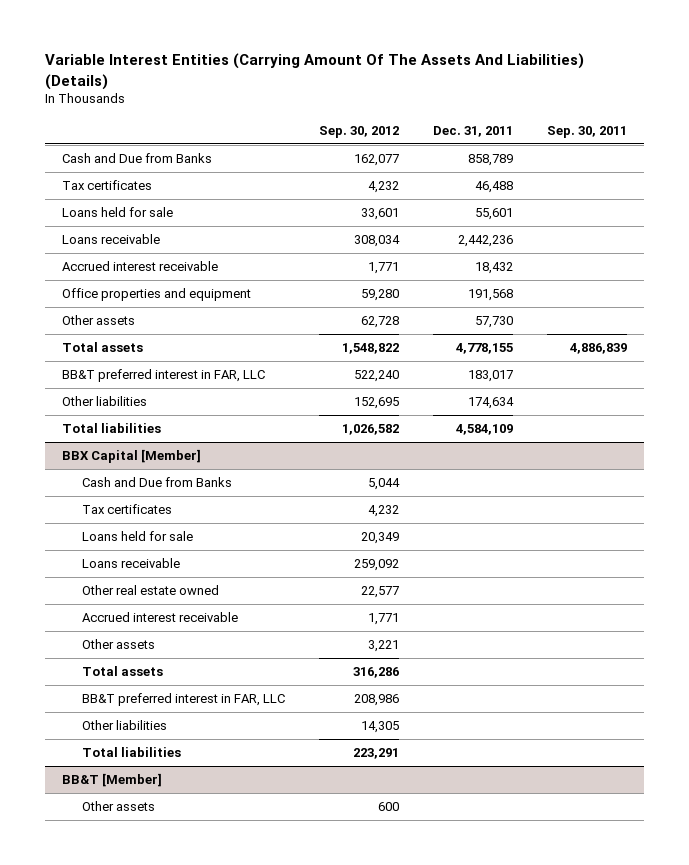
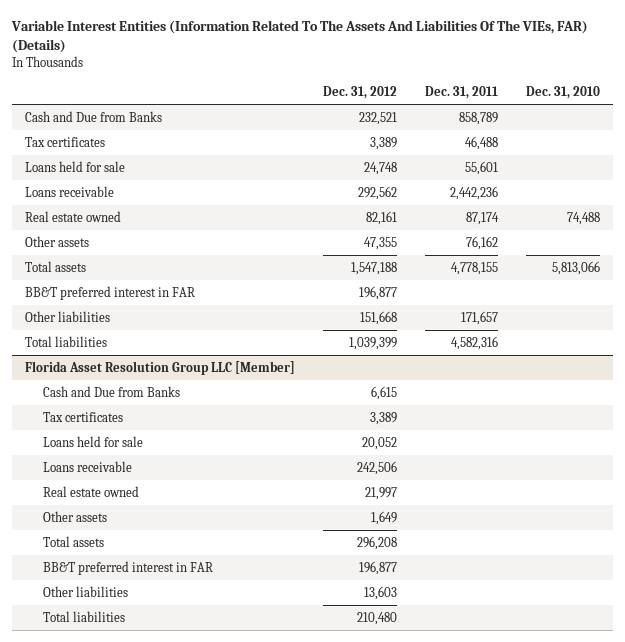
- Variable Interest Entities (Carrying Amount Of The Assets And Liabilities) (Details)
+ Variable Interest Entities (Information Related To The Assets And Liabilities Of The VIEs, FAR) (Details)
- | Sep. 30, 2012 | Dec. 31, 2011 | Sep. 30, 2011
+ | Dec. 31, 2012 | Dec. 31, 2011 | Dec. 31, 2010
- Accrued interest receivable | 1,771 | 18,432 |
- Office properties and equipment | 59,280 | 191,568 |
- Other assets | 62,728 | 57,730 |
+ Real estate owned | 82,161 | 87,174 | 74,488
+ Other assets | 47,355 | 76,162 |
- BB&T preferred interest in FAR, LLC | 522,240 | 183,017 |
- Other liabilities | 152,695 | 174,634 |
- Total liabilities | 1,026,582 | 4,584,109 |
- BBX Capital [Member]
- Cash and Due from Banks | 5,044 | |
- Tax certificates | 4,232 | |
- Loans held for sale | 20,349 | |
- Loans receivable | 259,092 | |
- Other real estate owned | 22,577 | |
- Accrued interest receivable | 1,771 | |
- Other assets | 3,221 | |
- Total assets | 316,286 | |
- BB&T preferred interest in FAR, LLC | 208,986 | |
- Other liabilities | 14,305 | |
- Total liabilities | 223,291 | |
- BB&T [Member]
- Other assets | 600 | |
+ BB&T preferred interest in FAR | 196,877 | |
+ Other liabilities | 151,668 | 171,657 |
+ Total liabilities | 1,039,399 | 4,582,316 |
+ Florida Asset Resolution Group LLC [Member]
+ Cash and Due from Banks | 6,615 | |
+ Tax certificates | 3,389 | |
+ Loans held for sale | 20,052 | |
+ Loans receivable | 242,506 | |
+ Real estate owned | 21,997 | |
+ Other assets | 1,649 | |
+ Total assets | 296,208 | |
+ BB&T preferred interest in FAR | 196,877 | |
+ Other liabilities | 13,603 | |
+ Total liabilities | 210,480 | |

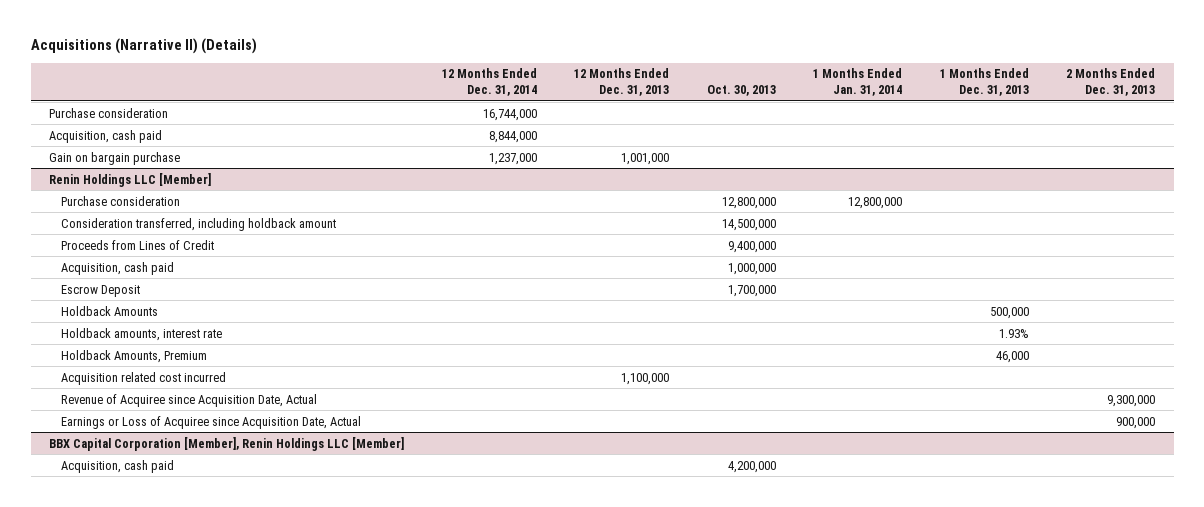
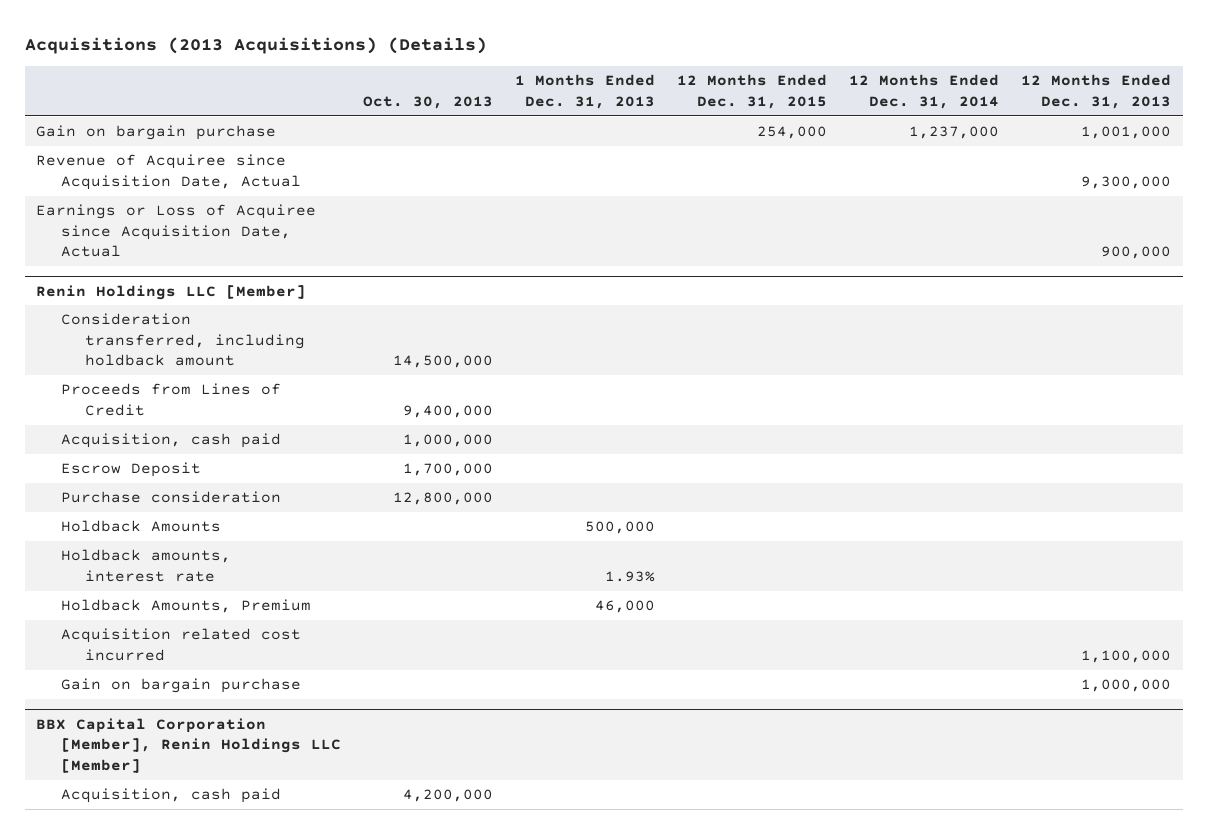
- Acquisitions (Narrative II) (Details)
+ Acquisitions (2013 Acquisitions) (Details)
- | 12 Months Ended Dec. 31, 2014 | 12 Months Ended Dec. 31, 2013 | Oct. 30, 2013 | 1 Months Ended Jan. 31, 2014 | 1 Months Ended Dec. 31, 2013 | 2 Months Ended Dec. 31, 2013
+ | Oct. 30, 2013 | 1 Months Ended Dec. 31, 2013 | 12 Months Ended Dec. 31, 2015 | 12 Months Ended Dec. 31, 2014 | 12 Months Ended Dec. 31, 2013
- Purchase consideration | 16,744,000 | | | | |
- Acquisition, cash paid | 8,844,000 | | | | |
+ Revenue of Acquiree since Acquisition Date, Actual | | | | | 9,300,000
+ Earnings or Loss of Acquiree since Acquisition Date, Actual | | | | | 900,000
@ Renin Holdings LLC [Member]
moved down: Purchase consideration | 12,800,000 | | | |
- Revenue of Acquiree since Acquisition Date, Actual | | | | | | 9,300,000
- Earnings or Loss of Acquiree since Acquisition Date, Actual | | | | | | 900,000
+ Gain on bargain purchase | | | | | 1,000,000

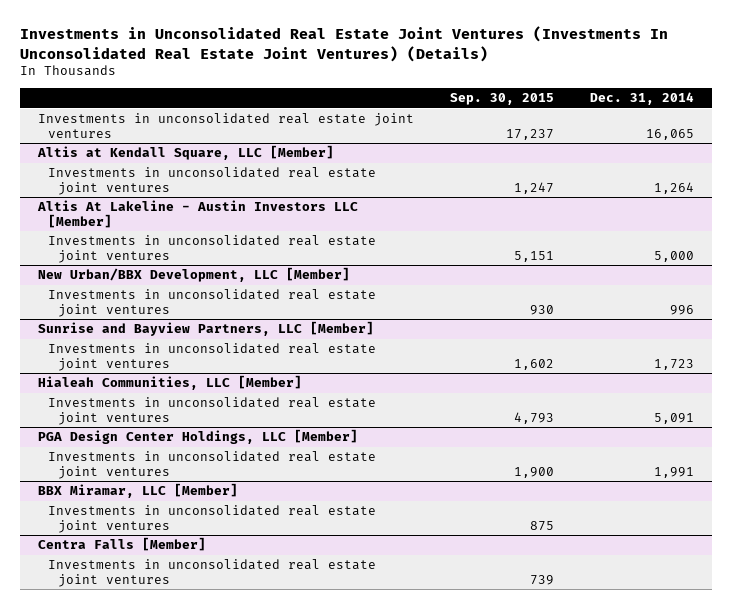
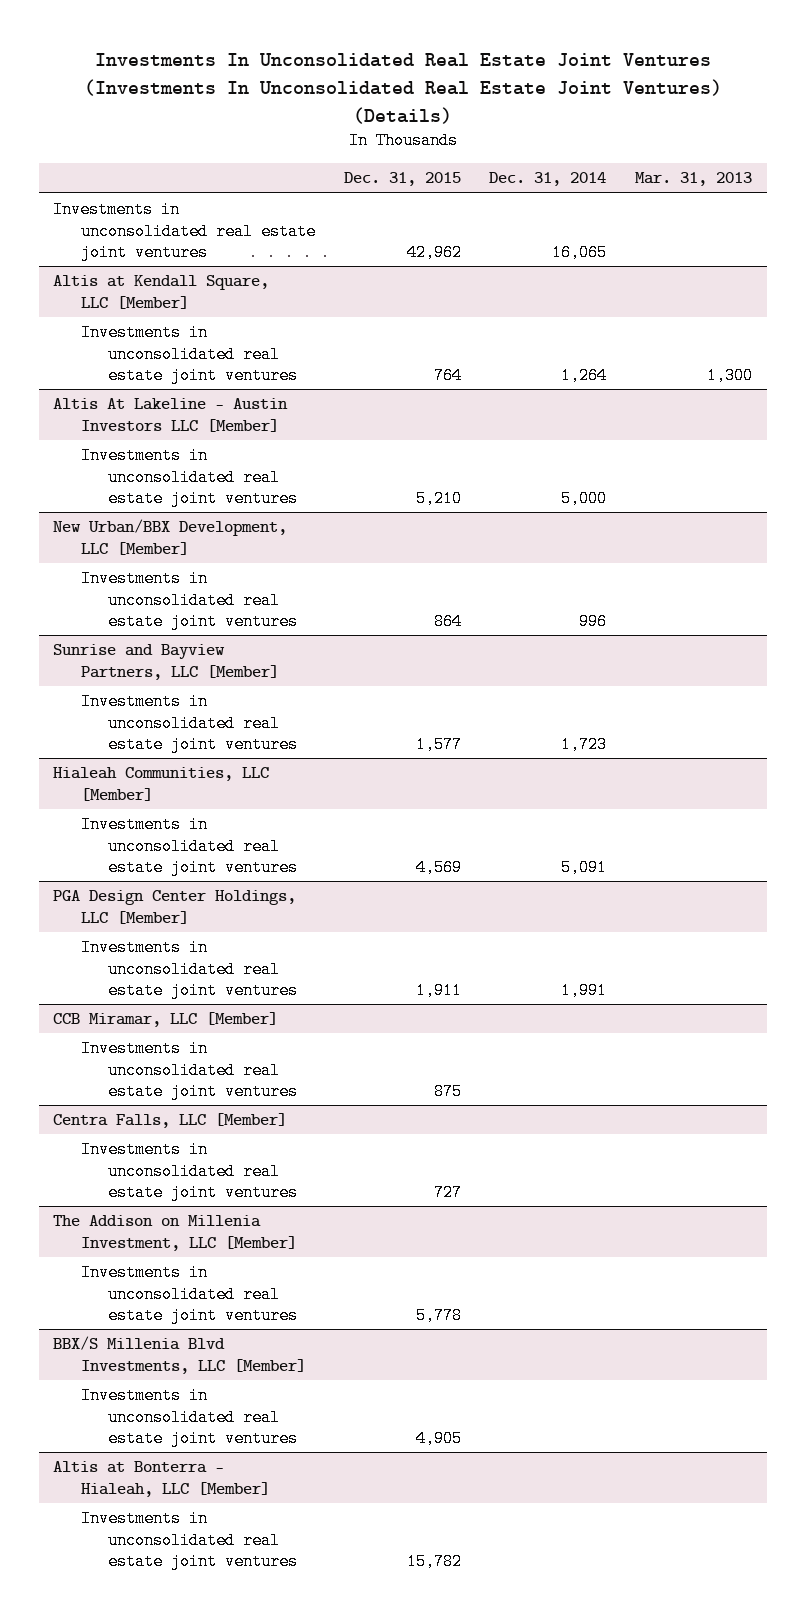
- Investments in Unconsolidated Real Estate Joint Ventures (Investments In Unconsolidated Real Estate Joint Ventures) (Details)
+ Investments In Unconsolidated Real Estate Joint Ventures (Investments In Unconsolidated Real Estate Joint Ventures) (Details)
- | Sep. 30, 2015 | Dec. 31, 2014
+ | Dec. 31, 2015 | Dec. 31, 2014 | Mar. 31, 2013
- BBX Miramar, LLC [Member]
- Investments in unconsolidated real estate joint ventures | 875 |
- Centra Falls [Member]
+ CCB Miramar, LLC [Member]
+ Investments in unconsolidated real estate joint ventures | 875 | |
+ Centra Falls, LLC [Member]
+ The Addison on Millenia Investment, LLC [Member]
+ Investments in unconsolidated real estate joint ventures | 5,778 | |
+ BBX/S Millenia Blvd Investments, LLC [Member]
+ Investments in unconsolidated real estate joint ventures | 4,905 | |
+ Altis at Bonterra - Hialeah, LLC [Member]
+ Investments in unconsolidated real estate joint ventures | 15,782 | |

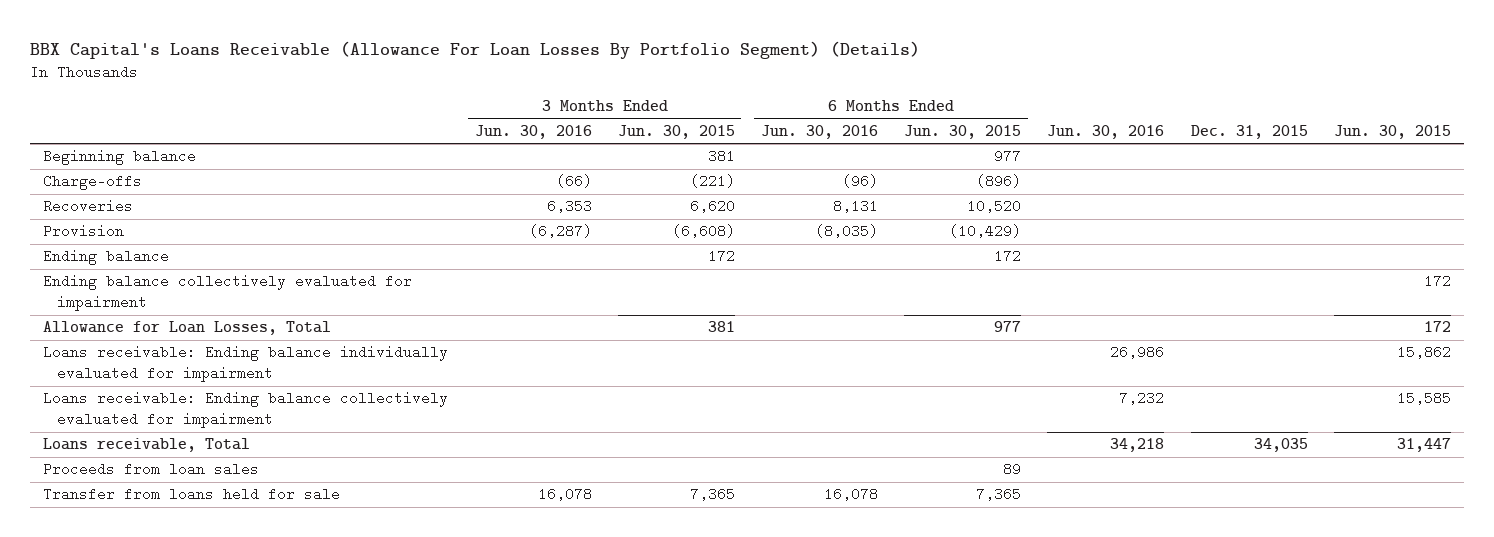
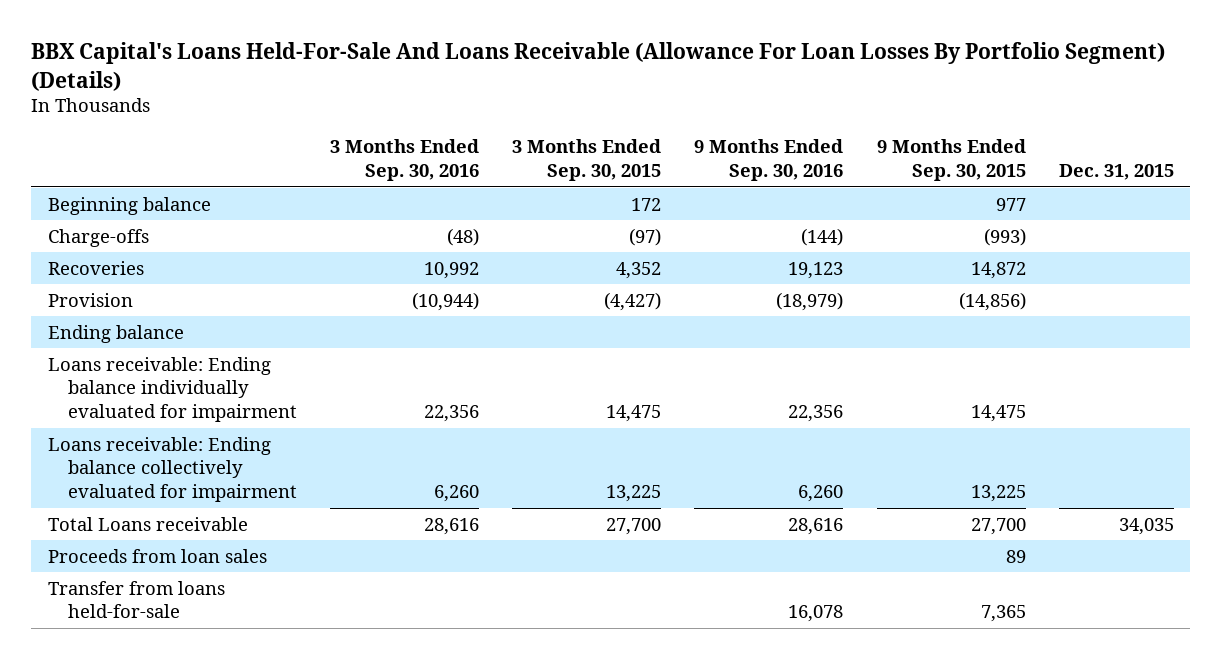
- BBX Capital's Loans Receivable (Allowance For Loan Losses By Portfolio Segment) (Details)
+ BBX Capital's Loans Held-For-Sale And Loans Receivable (Allowance For Loan Losses By Portfolio Segment) (Details)
- | 3 Months Ended Jun. 30, 2016 | 3 Months Ended Jun. 30, 2015 | 6 Months Ended Jun. 30, 2016 | 6 Months Ended Jun. 30, 2015 | Jun. 30, 2016 | Dec. 31, 2015 | Jun. 30, 2015
+ | 3 Months Ended Sep. 30, 2016 | 3 Months Ended Sep. 30, 2015 | 9 Months Ended Sep. 30, 2016 | 9 Months Ended Sep. 30, 2015 | Dec. 31, 2015
- Ending balance collectively evaluated for impairment | | | | | | | 172
- Allowance for Loan Losses, Total | | 381 | | 977 | | | 172
- Loans receivable, Total | | | | | 34,218 | 34,035 | 31,447
+ Total Loans receivable | 28,616 | 27,700 | 28,616 | 27,700 | 34,035
- Transfer from loans held for sale | 16,078 | 7,365 | 16,078 | 7,365 | | |
+ Transfer from loans held-for-sale | | | 16,078 | 7,365 |

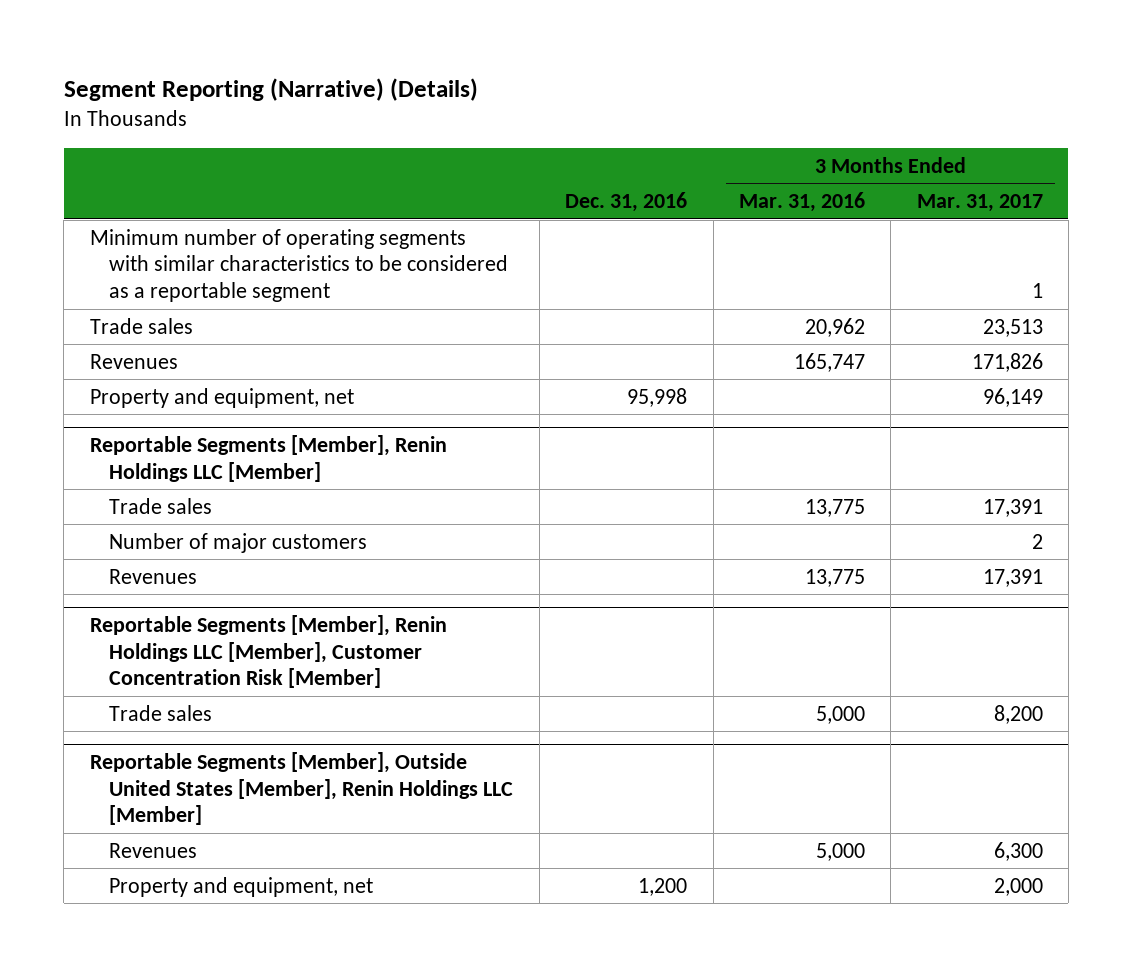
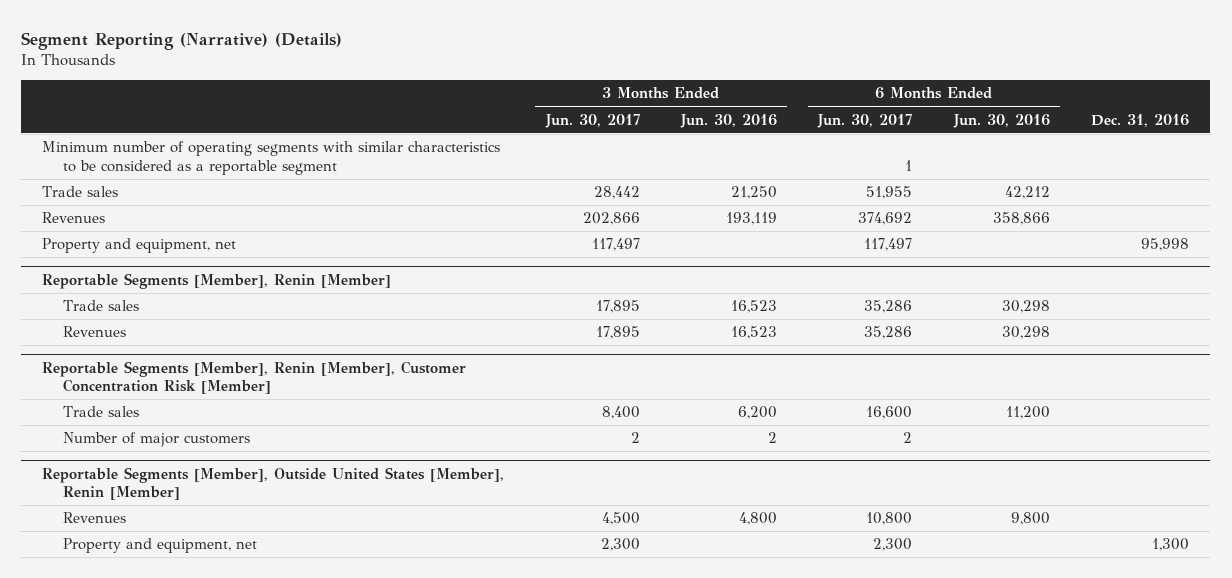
- | Dec. 31, 2016 | 3 Months Ended Mar. 31, 2016 | 3 Months Ended Mar. 31, 2017
+ | 3 Months Ended Jun. 30, 2017 | 3 Months Ended Jun. 30, 2016 | 6 Months Ended Jun. 30, 2017 | 6 Months Ended Jun. 30, 2016 | Dec. 31, 2016
- Reportable Segments [Member], Renin Holdings LLC [Member]
+ Reportable Segments [Member], Renin [Member]
- Number of major customers | | | 2
- Reportable Segments [Member], Renin Holdings LLC [Member], Customer Concentration Risk [Member]
+ Reportable Segments [Member], Renin [Member], Customer Concentration Risk [Member]
- Reportable Segments [Member], Outside United States [Member], Renin Holdings LLC [Member]
+ Number of major customers | 2 | 2 | 2 | |
+ Reportable Segments [Member], Outside United States [Member], Renin [Member]
- Property and equipment, net | 1,200 | | 2,000
+ Property and equipment, net | 2,300 | | 2,300 | | 1,300

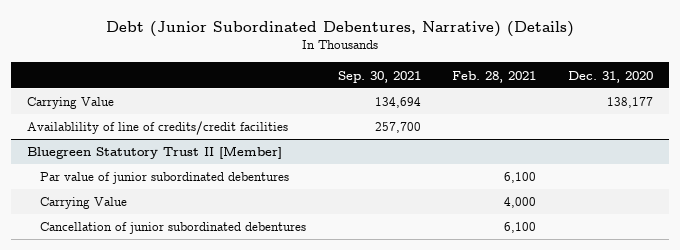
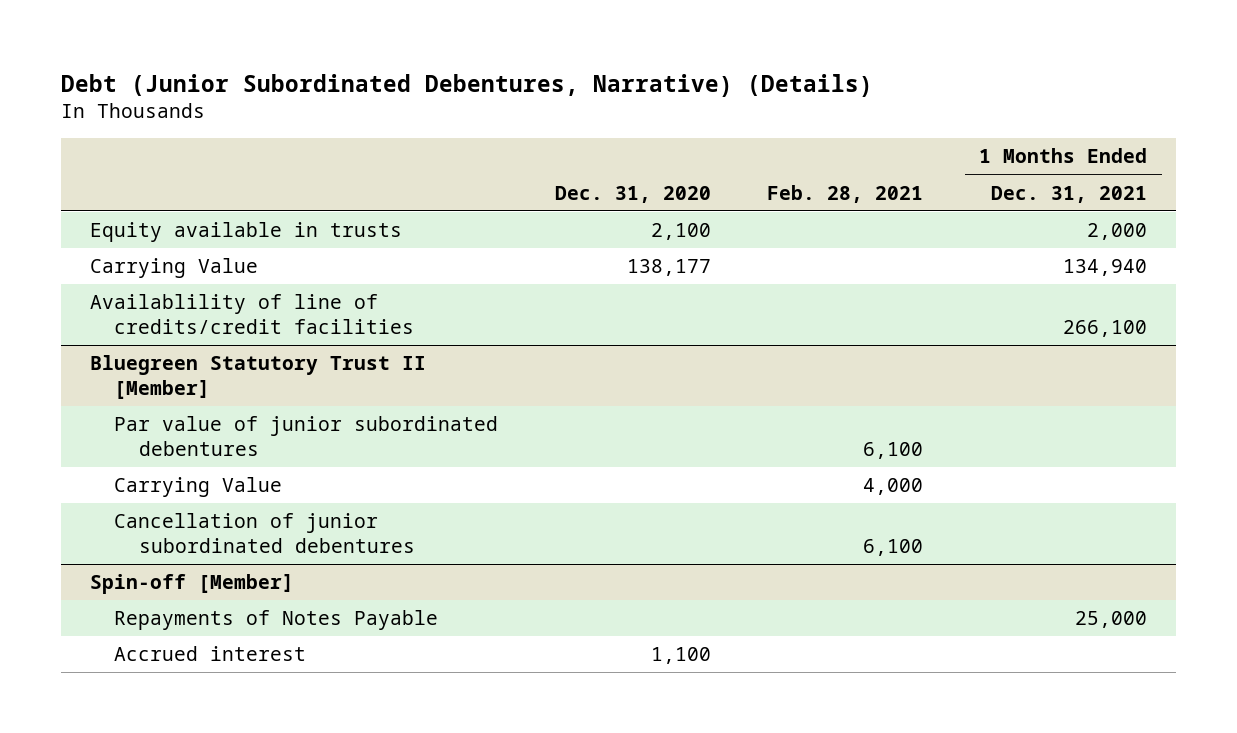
- | Sep. 30, 2021 | Feb. 28, 2021 | Dec. 31, 2020
+ | Dec. 31, 2020 | Feb. 28, 2021 | 1 Months Ended Dec. 31, 2021
+ Equity available in trusts | 2,100 | | 2,000
+ Spin-off [Member]
+ Repayments of Notes Payable | | | 25,000
+ Accrued interest | 1,100 | |

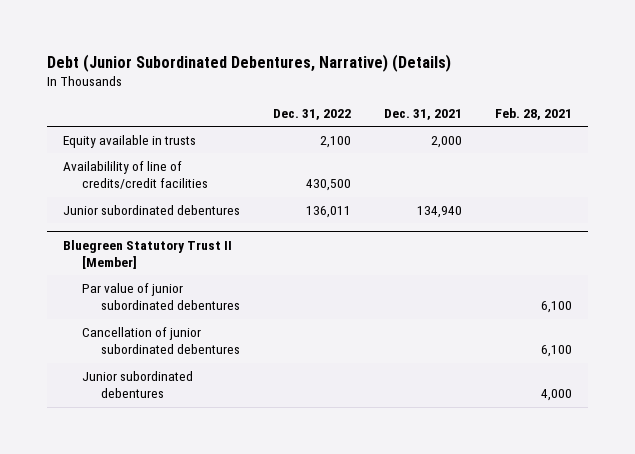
- | Dec. 31, 2020 | Feb. 28, 2021 | 1 Months Ended Dec. 31, 2021
+ | Dec. 31, 2022 | Dec. 31, 2021 | Feb. 28, 2021
- Carrying Value | 138,177 | | 134,940
- Availablility of line of credits/credit facilities | | | 266,100
+ Availabilility of line of credits/credit facilities | 430,500 | |
+ Junior subordinated debentures | 136,011 | 134,940 |
@ Bluegreen Statutory Trust II [Member]
- Carrying Value | | 4,000 |
- Spin-off [Member]
- Repayments of Notes Payable | | | 25,000
- Accrued interest | 1,100 | |
@ Bluegreen Statutory Trust II [Member]
+ Junior subordinated debentures | | | 4,000

